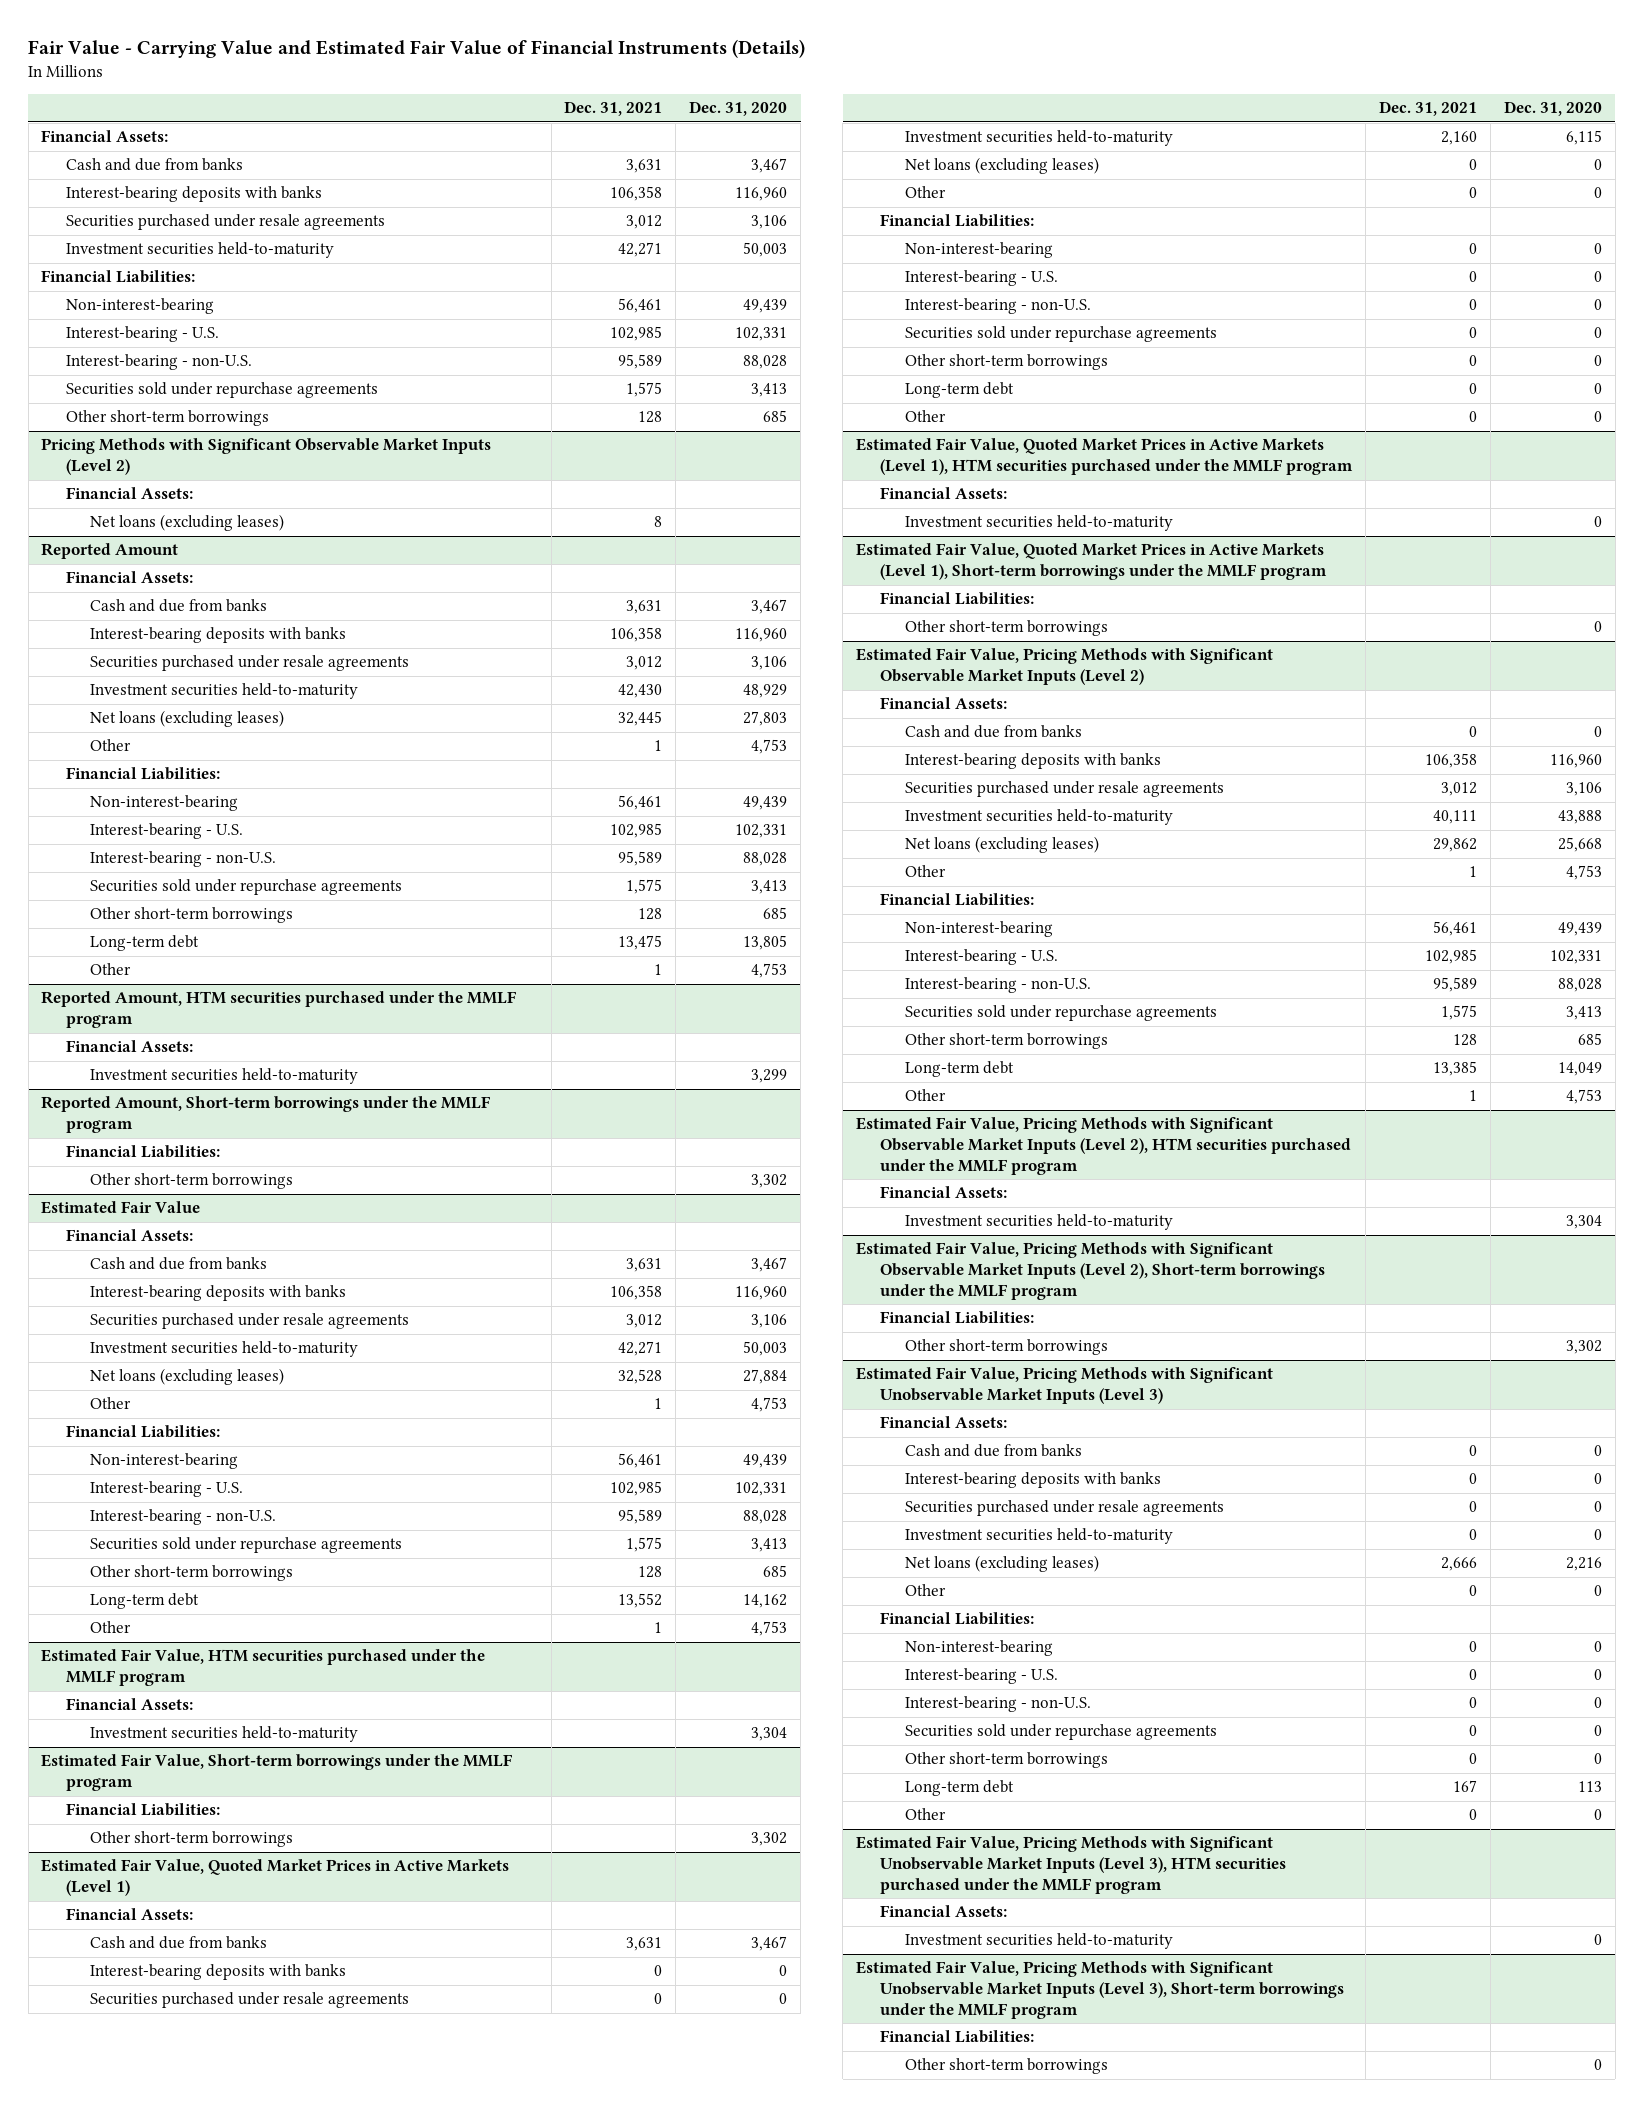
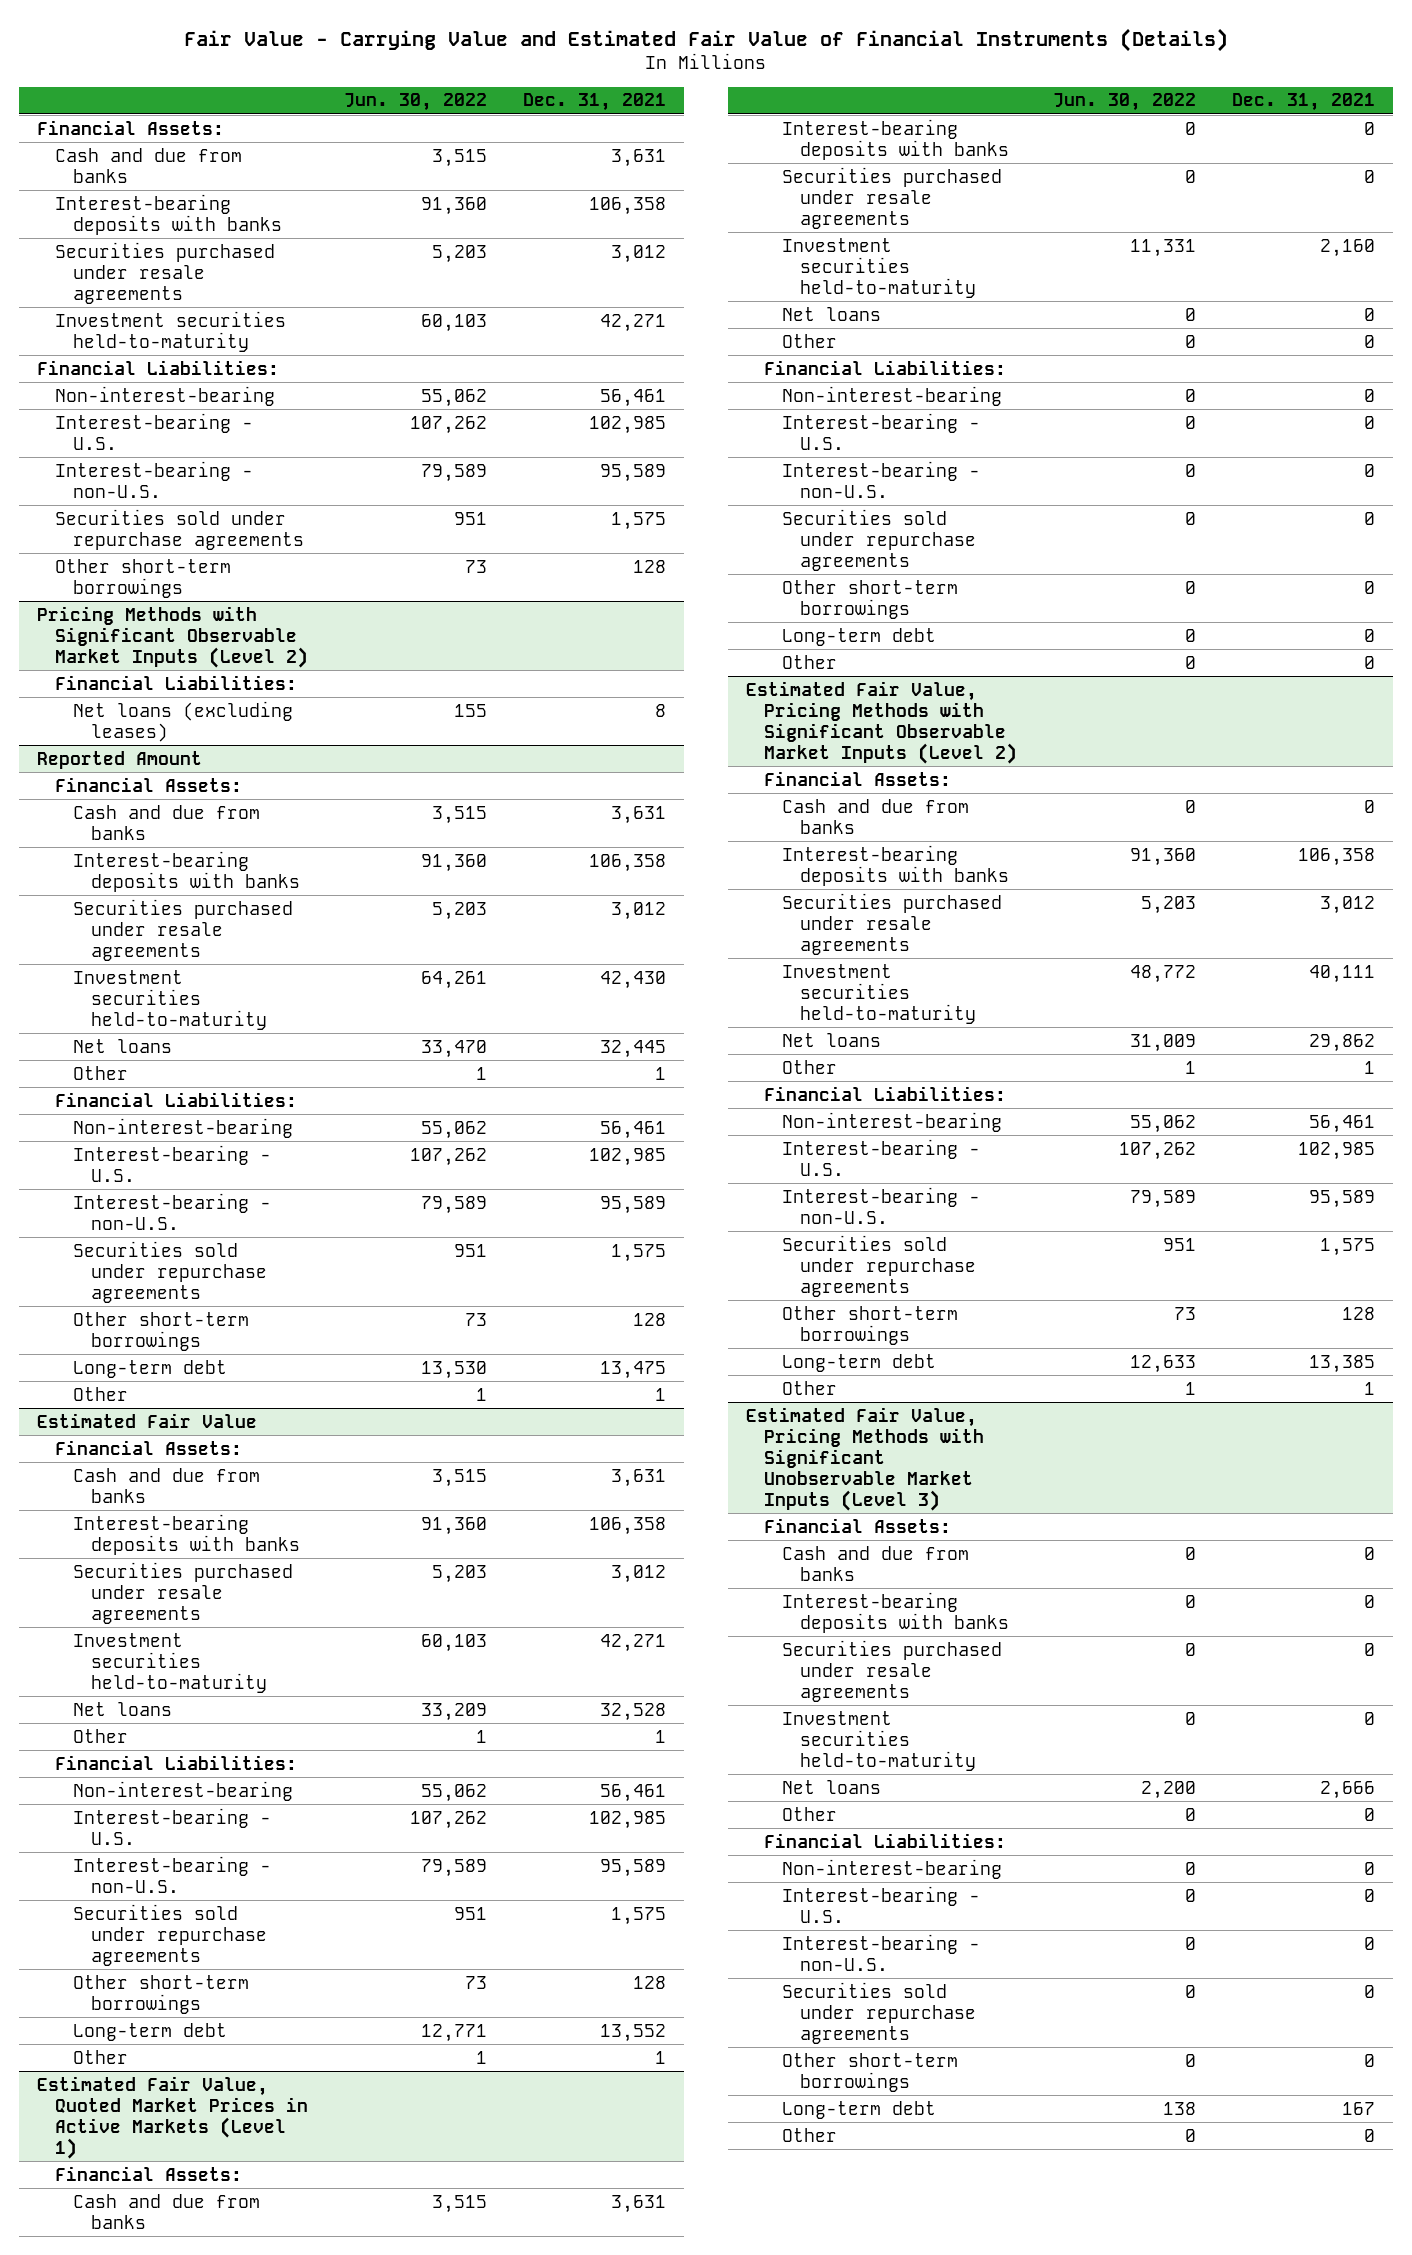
- | Dec. 31, 2021 | Dec. 31, 2020
+ | Jun. 30, 2022 | Dec. 31, 2021
@ Pricing Methods with Significant Observable Market Inputs (Level 2)
- Financial Assets:
+ Financial Liabilities:
@ Reported Amount
- Net loans (excluding leases) | 32,445 | 27,803
+ Net loans | 33,470 | 32,445
- Reported Amount, HTM securities purchased under the MMLF program
- Financial Assets:
- Investment securities held-to-maturity | | 3,299
- Reported Amount, Short-term borrowings under the MMLF program
- Financial Liabilities:
- Other short-term borrowings | | 3,302
@ Estimated Fair Value
- Net loans (excluding leases) | 32,528 | 27,884
+ Net loans | 33,209 | 32,528
- Estimated Fair Value, HTM securities purchased under the MMLF program
- Financial Assets:
- Investment securities held-to-maturity | | 3,304
- Estimated Fair Value, Short-term borrowings under the MMLF program
- Financial Liabilities:
- Other short-term borrowings | | 3,302
@ Estimated Fair Value, Quoted Market Prices in Active Markets (Level 1)
- Net loans (excluding leases) | 0 | 0
+ Net loans | 0 | 0
- Estimated Fair Value, Quoted Market Prices in Active Markets (Level 1), HTM securities purchased under the MMLF program
- Financial Assets:
- Investment securities held-to-maturity | | 0
- Estimated Fair Value, Quoted Market Prices in Active Markets (Level 1), Short-term borrowings under the MMLF program
- Financial Liabilities:
- Other short-term borrowings | | 0
@ Estimated Fair Value, Pricing Methods with Significant Observable Market Inputs (Level 2)
- Net loans (excluding leases) | 29,862 | 25,668
+ Net loans | 31,009 | 29,862
- Estimated Fair Value, Pricing Methods with Significant Observable Market Inputs (Level 2), HTM securities purchased under the MMLF program
- Financial Assets:
- Investment securities held-to-maturity | | 3,304
- Estimated Fair Value, Pricing Methods with Significant Observable Market Inputs (Level 2), Short-term borrowings under the MMLF program
- Financial Liabilities:
- Other short-term borrowings | | 3,302
@ Estimated Fair Value, Pricing Methods with Significant Unobservable Market Inputs (Level 3)
- Net loans (excluding leases) | 2,666 | 2,216
+ Net loans | 2,200 | 2,666
- Estimated Fair Value, Pricing Methods with Significant Unobservable Market Inputs (Level 3), HTM securities purchased under the MMLF program
- Financial Assets:
- Investment securities held-to-maturity | | 0
- Estimated Fair Value, Pricing Methods with Significant Unobservable Market Inputs (Level 3), Short-term borrowings under the MMLF program
- Financial Liabilities:
- Other short-term borrowings | | 0

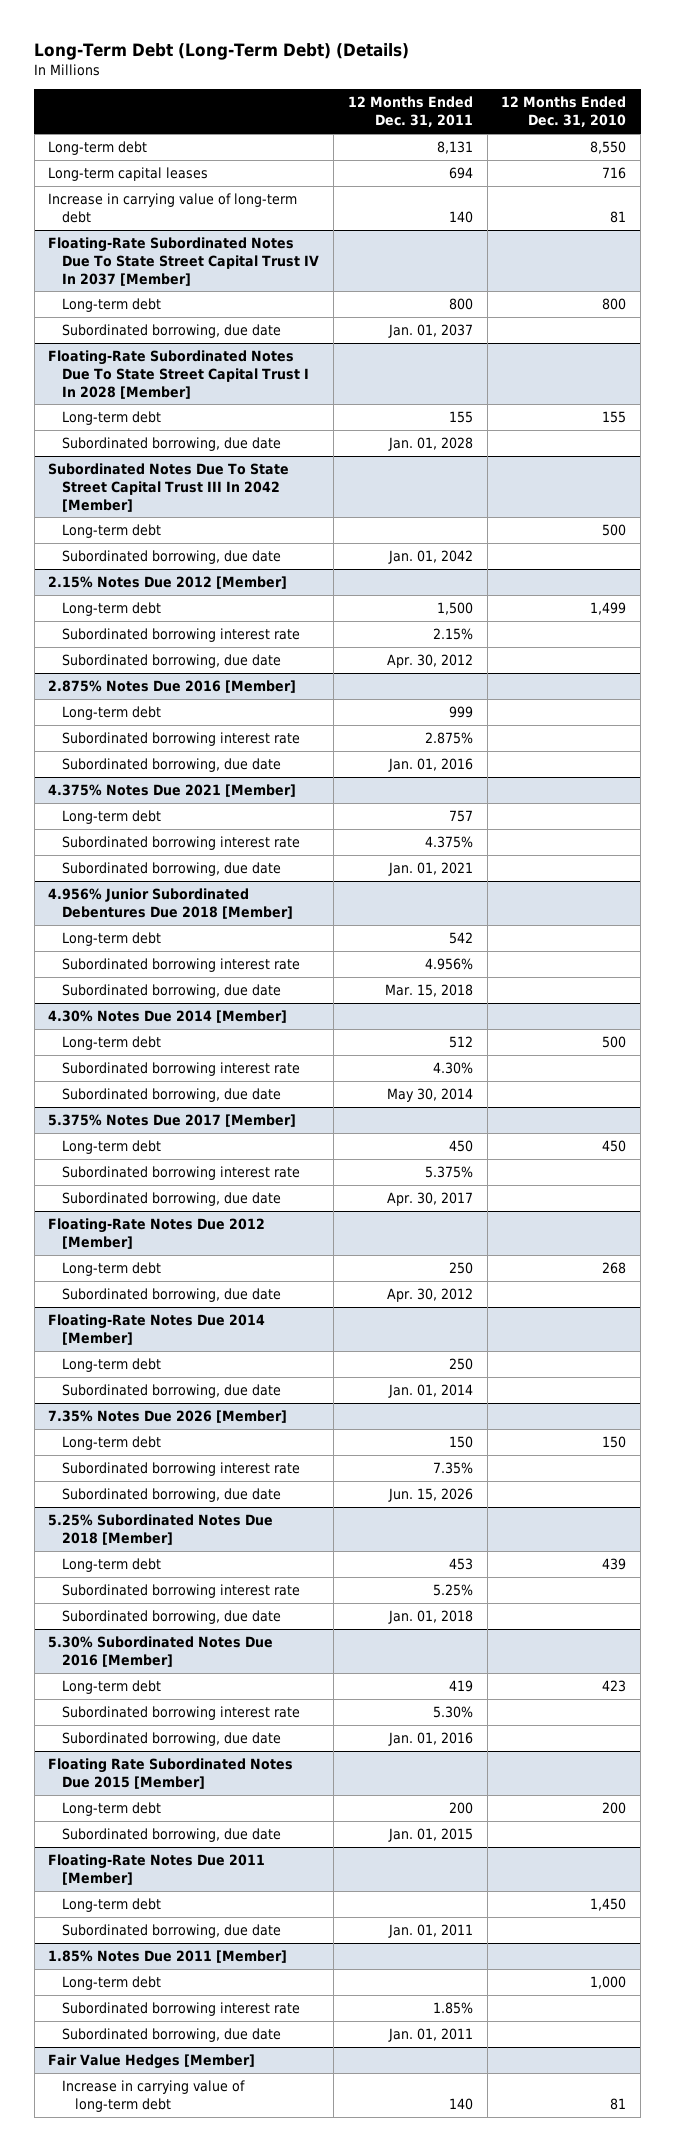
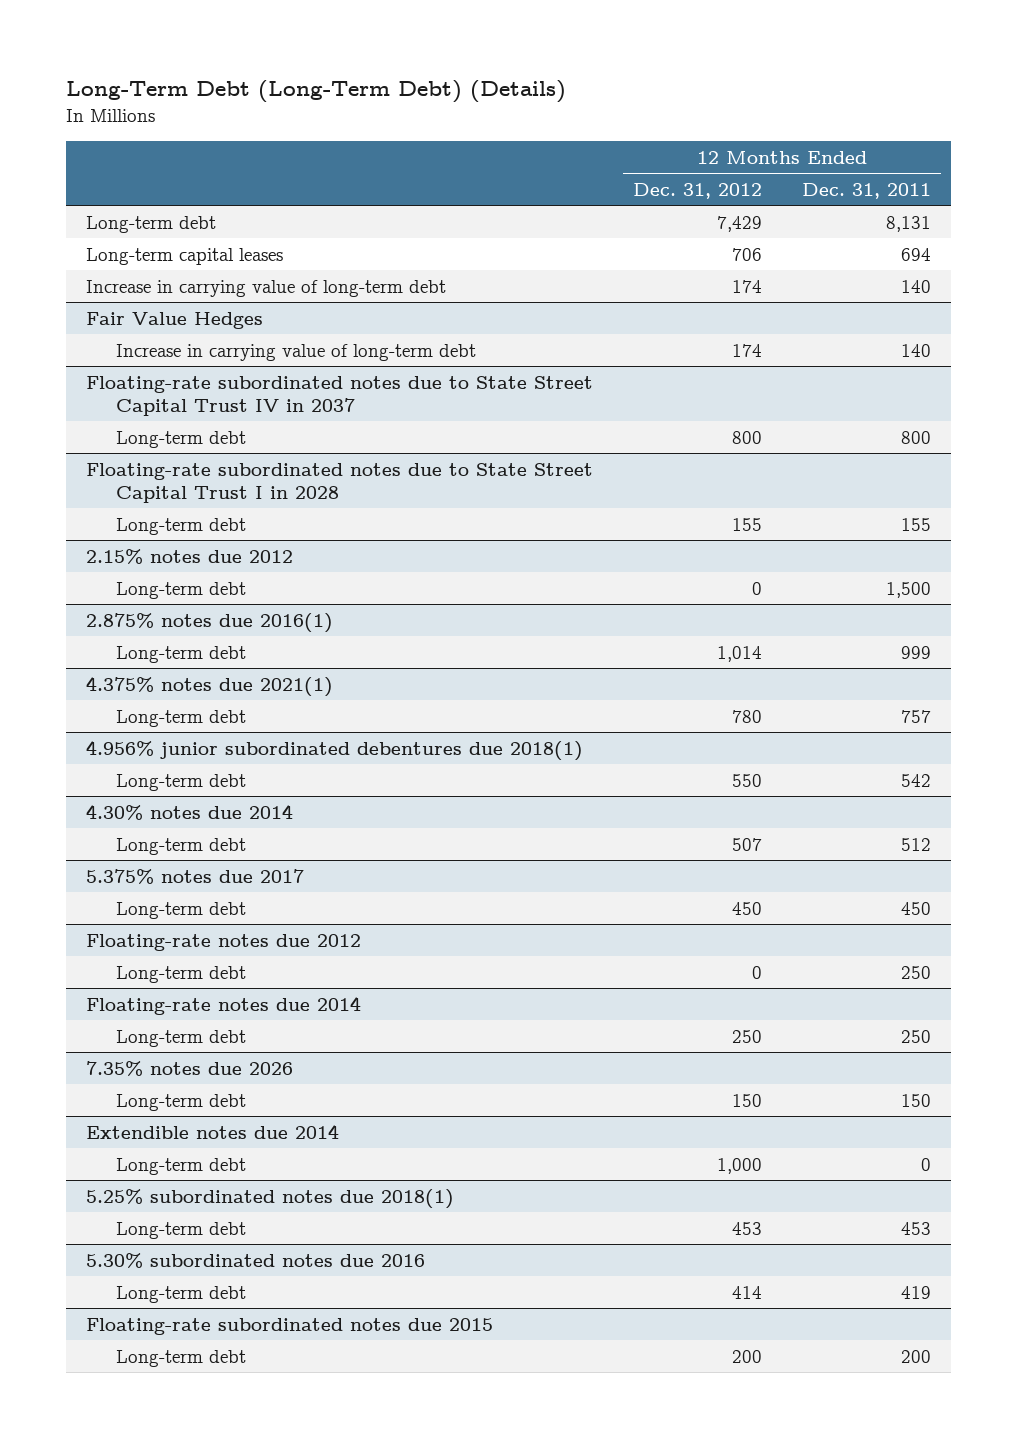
- | 12 Months Ended Dec. 31, 2011 | 12 Months Ended Dec. 31, 2010
+ | 12 Months Ended Dec. 31, 2012 | 12 Months Ended Dec. 31, 2011
- Floating-Rate Subordinated Notes Due To State Street Capital Trust IV In 2037 [Member]
+ Fair Value Hedges
+ Increase in carrying value of long-term debt | 174 | 140
+ Floating-rate subordinated notes due to State Street Capital Trust IV in 2037
- Subordinated borrowing, due date | Jan. 01, 2037 |
- Floating-Rate Subordinated Notes Due To State Street Capital Trust I In 2028 [Member]
+ Floating-rate subordinated notes due to State Street Capital Trust I in 2028
- Subordinated borrowing, due date | Jan. 01, 2028 |
- Subordinated Notes Due To State Street Capital Trust III In 2042 [Member]
- Long-term debt | | 500
- Subordinated borrowing, due date | Jan. 01, 2042 |
- 2.15% Notes Due 2012 [Member]
+ 2.15% notes due 2012
- Subordinated borrowing interest rate | 2.15% |
- Subordinated borrowing, due date | Apr. 30, 2012 |
- 2.875% Notes Due 2016 [Member]
+ 2.875% notes due 2016(1)
- Subordinated borrowing interest rate | 2.875% |
- Subordinated borrowing, due date | Jan. 01, 2016 |
- 4.375% Notes Due 2021 [Member]
+ 4.375% notes due 2021(1)
- Subordinated borrowing interest rate | 4.375% |
- Subordinated borrowing, due date | Jan. 01, 2021 |
- 4.956% Junior Subordinated Debentures Due 2018 [Member]
+ 4.956% junior subordinated debentures due 2018(1)
- Subordinated borrowing interest rate | 4.956% |
- Subordinated borrowing, due date | Mar. 15, 2018 |
- 4.30% Notes Due 2014 [Member]
+ 4.30% notes due 2014
- Subordinated borrowing interest rate | 4.30% |
- Subordinated borrowing, due date | May 30, 2014 |
- 5.375% Notes Due 2017 [Member]
+ 5.375% notes due 2017
- Subordinated borrowing interest rate | 5.375% |
- Subordinated borrowing, due date | Apr. 30, 2017 |
- Floating-Rate Notes Due 2012 [Member]
+ Floating-rate notes due 2012
- Subordinated borrowing, due date | Apr. 30, 2012 |
- Floating-Rate Notes Due 2014 [Member]
+ Floating-rate notes due 2014
- Subordinated borrowing, due date | Jan. 01, 2014 |
- 7.35% Notes Due 2026 [Member]
+ 7.35% notes due 2026
- Subordinated borrowing interest rate | 7.35% |
- Subordinated borrowing, due date | Jun. 15, 2026 |
- 5.25% Subordinated Notes Due 2018 [Member]
+ Extendible notes due 2014
+ Long-term debt | 1,000 | 0
+ 5.25% subordinated notes due 2018(1)
- Subordinated borrowing interest rate | 5.25% |
- Subordinated borrowing, due date | Jan. 01, 2018 |
- 5.30% Subordinated Notes Due 2016 [Member]
+ 5.30% subordinated notes due 2016
- Subordinated borrowing interest rate | 5.30% |
- Subordinated borrowing, due date | Jan. 01, 2016 |
- Floating Rate Subordinated Notes Due 2015 [Member]
+ Floating-rate subordinated notes due 2015
- Subordinated borrowing, due date | Jan. 01, 2015 |
- Floating-Rate Notes Due 2011 [Member]
- Long-term debt | | 1,450
- Subordinated borrowing, due date | Jan. 01, 2011 |
- 1.85% Notes Due 2011 [Member]
- Long-term debt | | 1,000
- Subordinated borrowing interest rate | 1.85% |
- Subordinated borrowing, due date | Jan. 01, 2011 |
- Fair Value Hedges [Member]
- Increase in carrying value of long-term debt | 140 | 81

